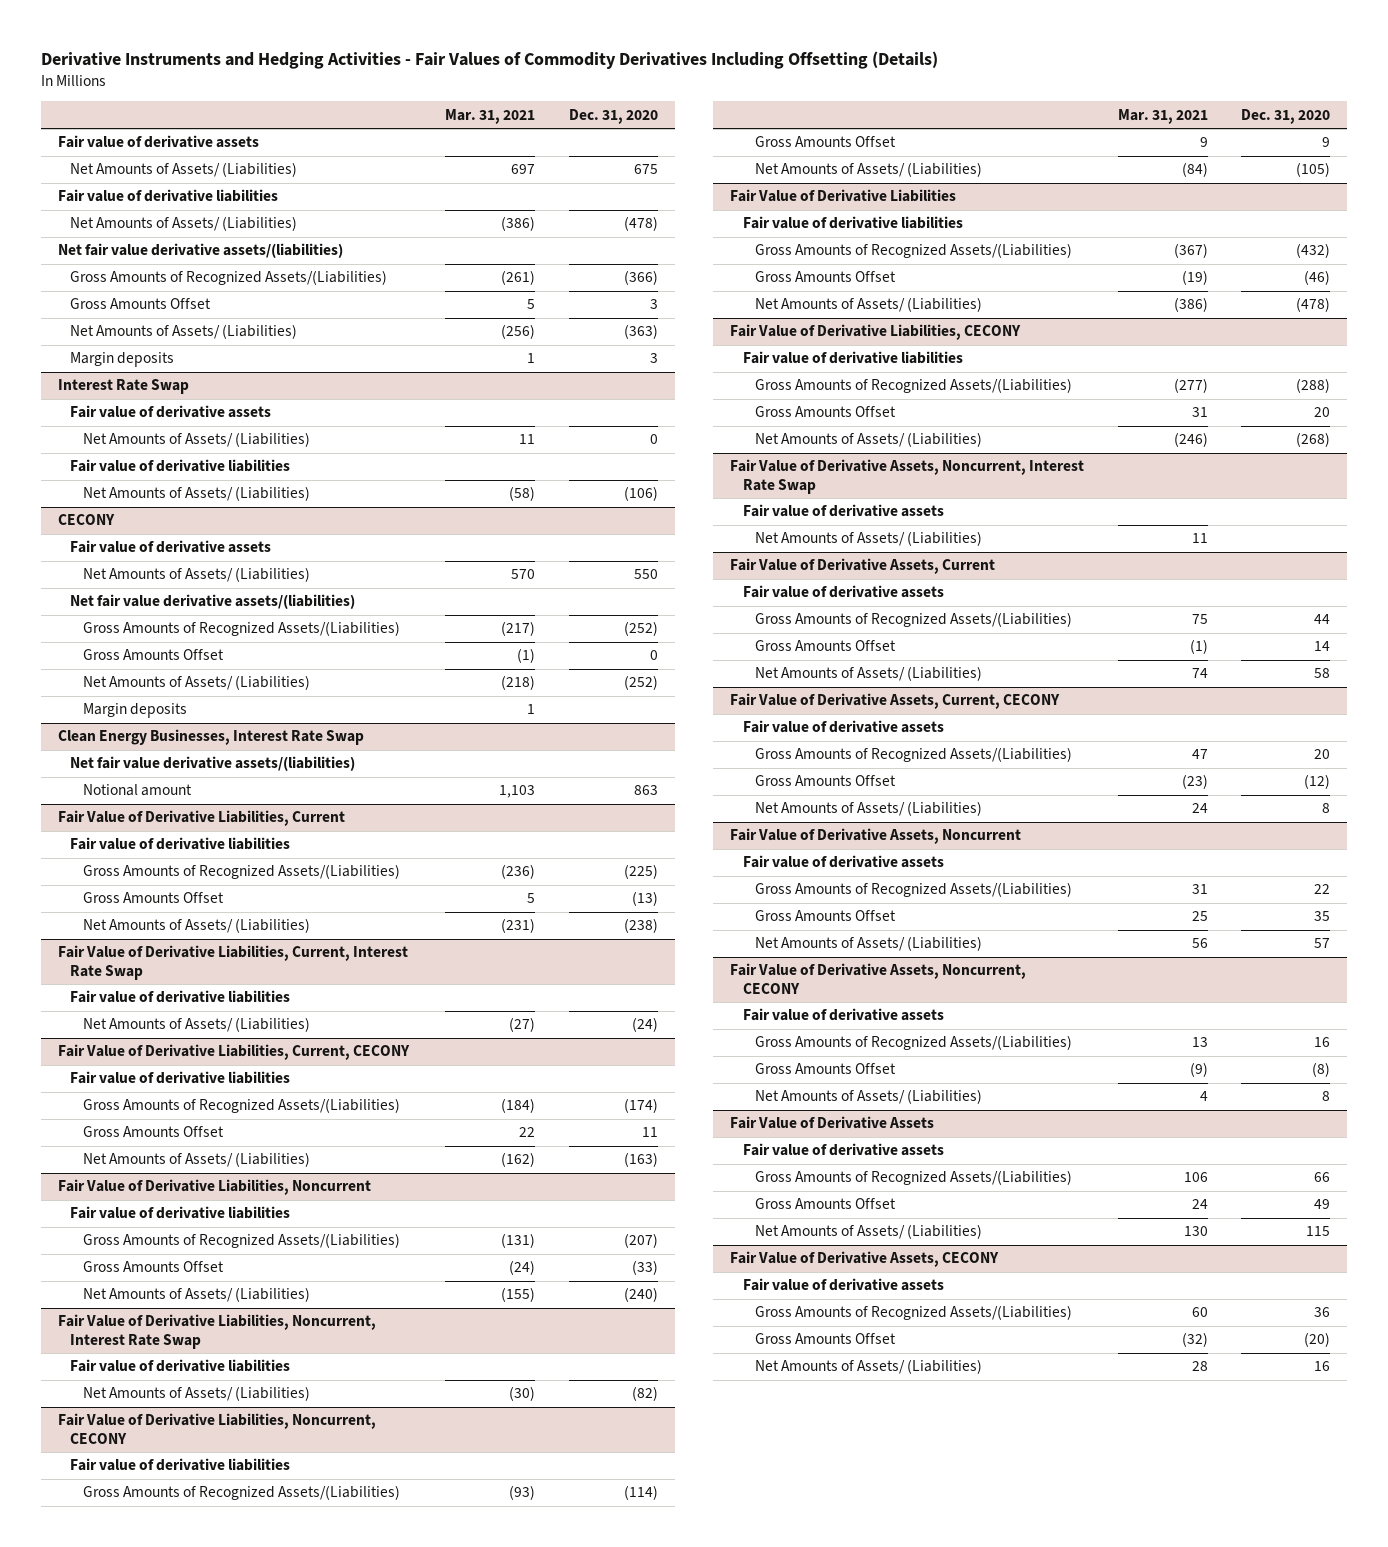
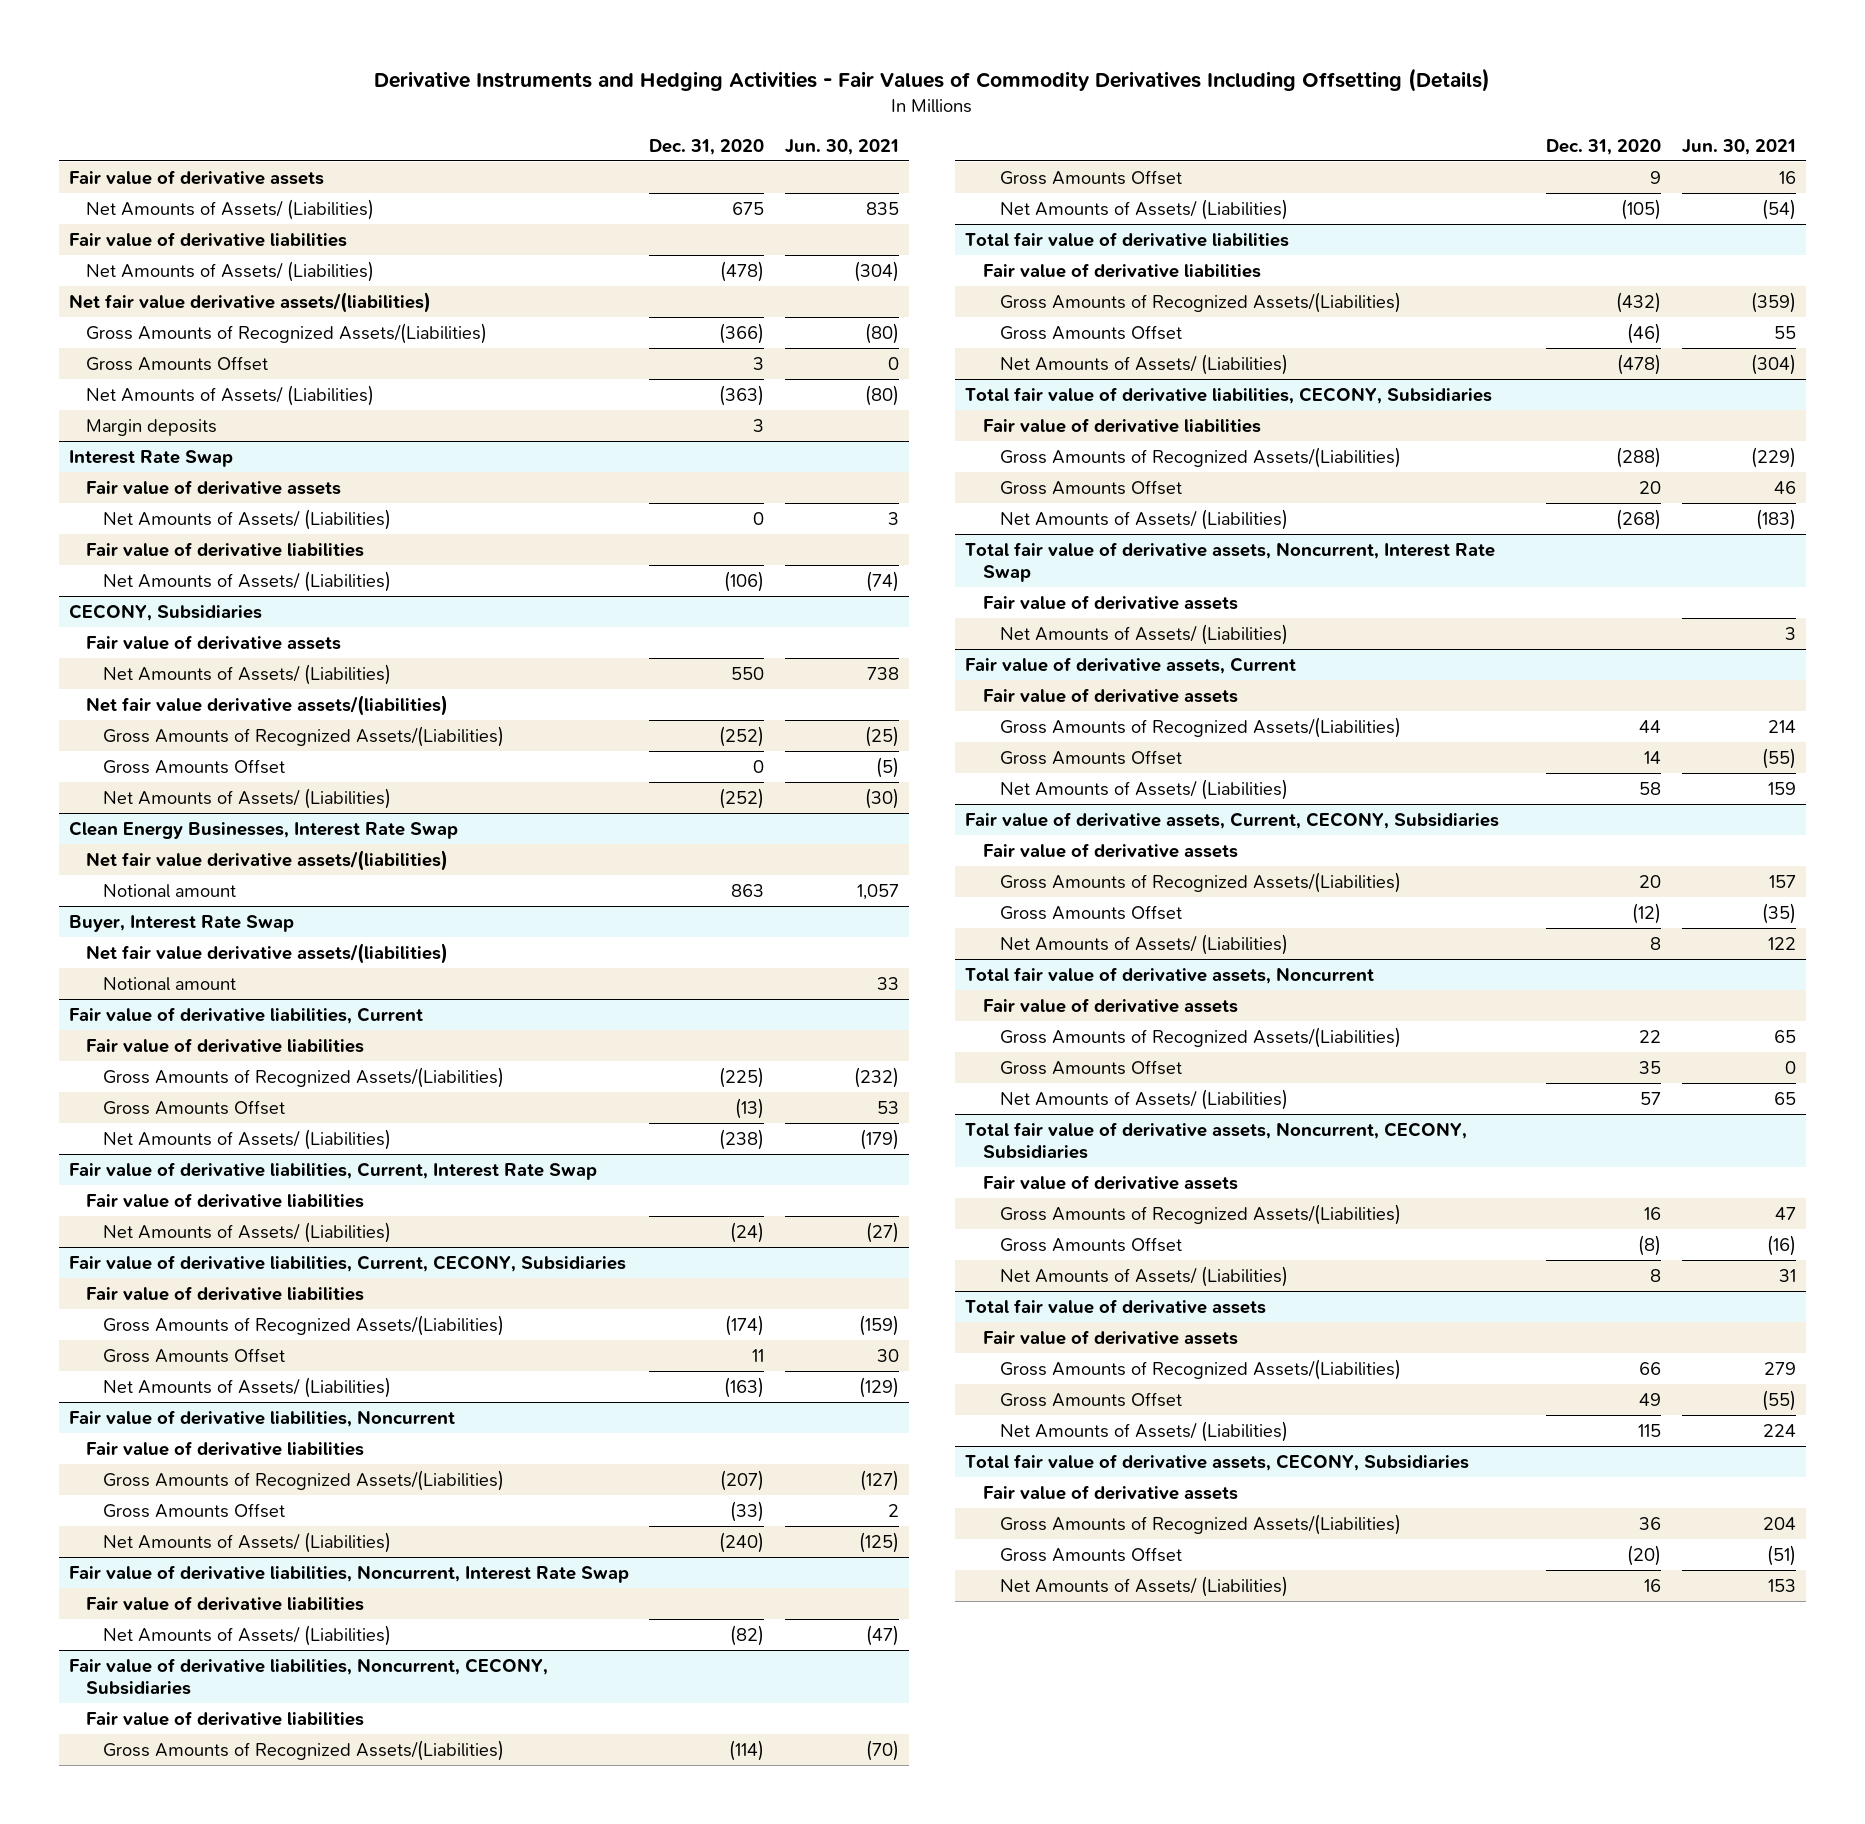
- | Mar. 31, 2021 | Dec. 31, 2020
+ | Dec. 31, 2020 | Jun. 30, 2021
- CECONY
+ CECONY, Subsidiaries
- Margin deposits | 1 |
- Fair Value of Derivative Liabilities, Current
+ Buyer, Interest Rate Swap
+ Net fair value derivative assets/(liabilities)
+ Notional amount | | 33
+ Fair value of derivative liabilities, Current
- Fair Value of Derivative Liabilities, Current, Interest Rate Swap
+ Fair value of derivative liabilities, Current, Interest Rate Swap
- Fair Value of Derivative Liabilities, Current, CECONY
+ Fair value of derivative liabilities, Current, CECONY, Subsidiaries
- Fair Value of Derivative Liabilities, Noncurrent
+ Fair value of derivative liabilities, Noncurrent
- Fair Value of Derivative Liabilities, Noncurrent, Interest Rate Swap
+ Fair value of derivative liabilities, Noncurrent, Interest Rate Swap
- Fair Value of Derivative Liabilities, Noncurrent, CECONY
+ Fair value of derivative liabilities, Noncurrent, CECONY, Subsidiaries
- Fair Value of Derivative Liabilities
+ Total fair value of derivative liabilities
- Fair Value of Derivative Liabilities, CECONY
+ Total fair value of derivative liabilities, CECONY, Subsidiaries
- Fair Value of Derivative Assets, Noncurrent, Interest Rate Swap
+ Total fair value of derivative assets, Noncurrent, Interest Rate Swap
- Fair Value of Derivative Assets, Current
+ Fair value of derivative assets, Current
- Fair Value of Derivative Assets, Current, CECONY
+ Fair value of derivative assets, Current, CECONY, Subsidiaries
- Fair Value of Derivative Assets, Noncurrent
+ Total fair value of derivative assets, Noncurrent
- Fair Value of Derivative Assets, Noncurrent, CECONY
+ Total fair value of derivative assets, Noncurrent, CECONY, Subsidiaries
- Fair Value of Derivative Assets
+ Total fair value of derivative assets
- Fair Value of Derivative Assets, CECONY
+ Total fair value of derivative assets, CECONY, Subsidiaries

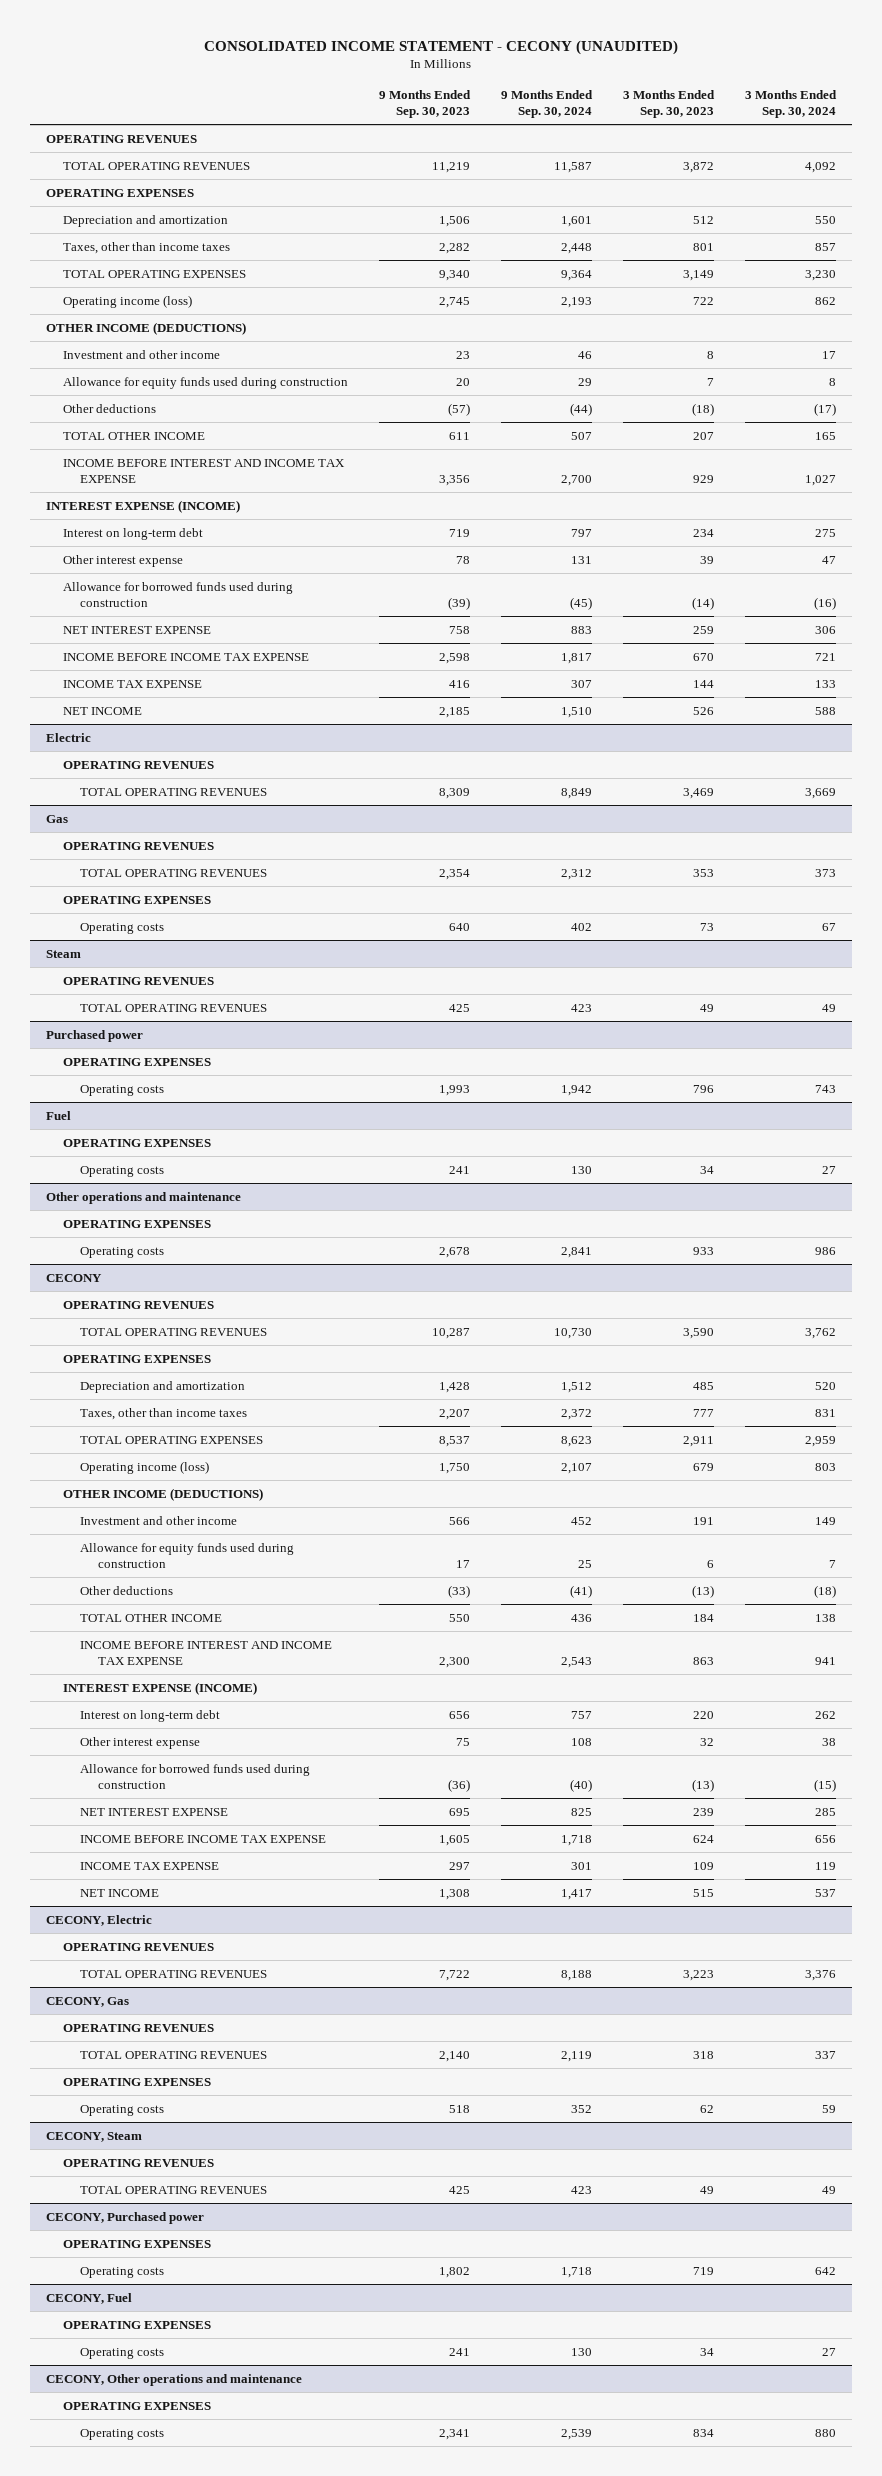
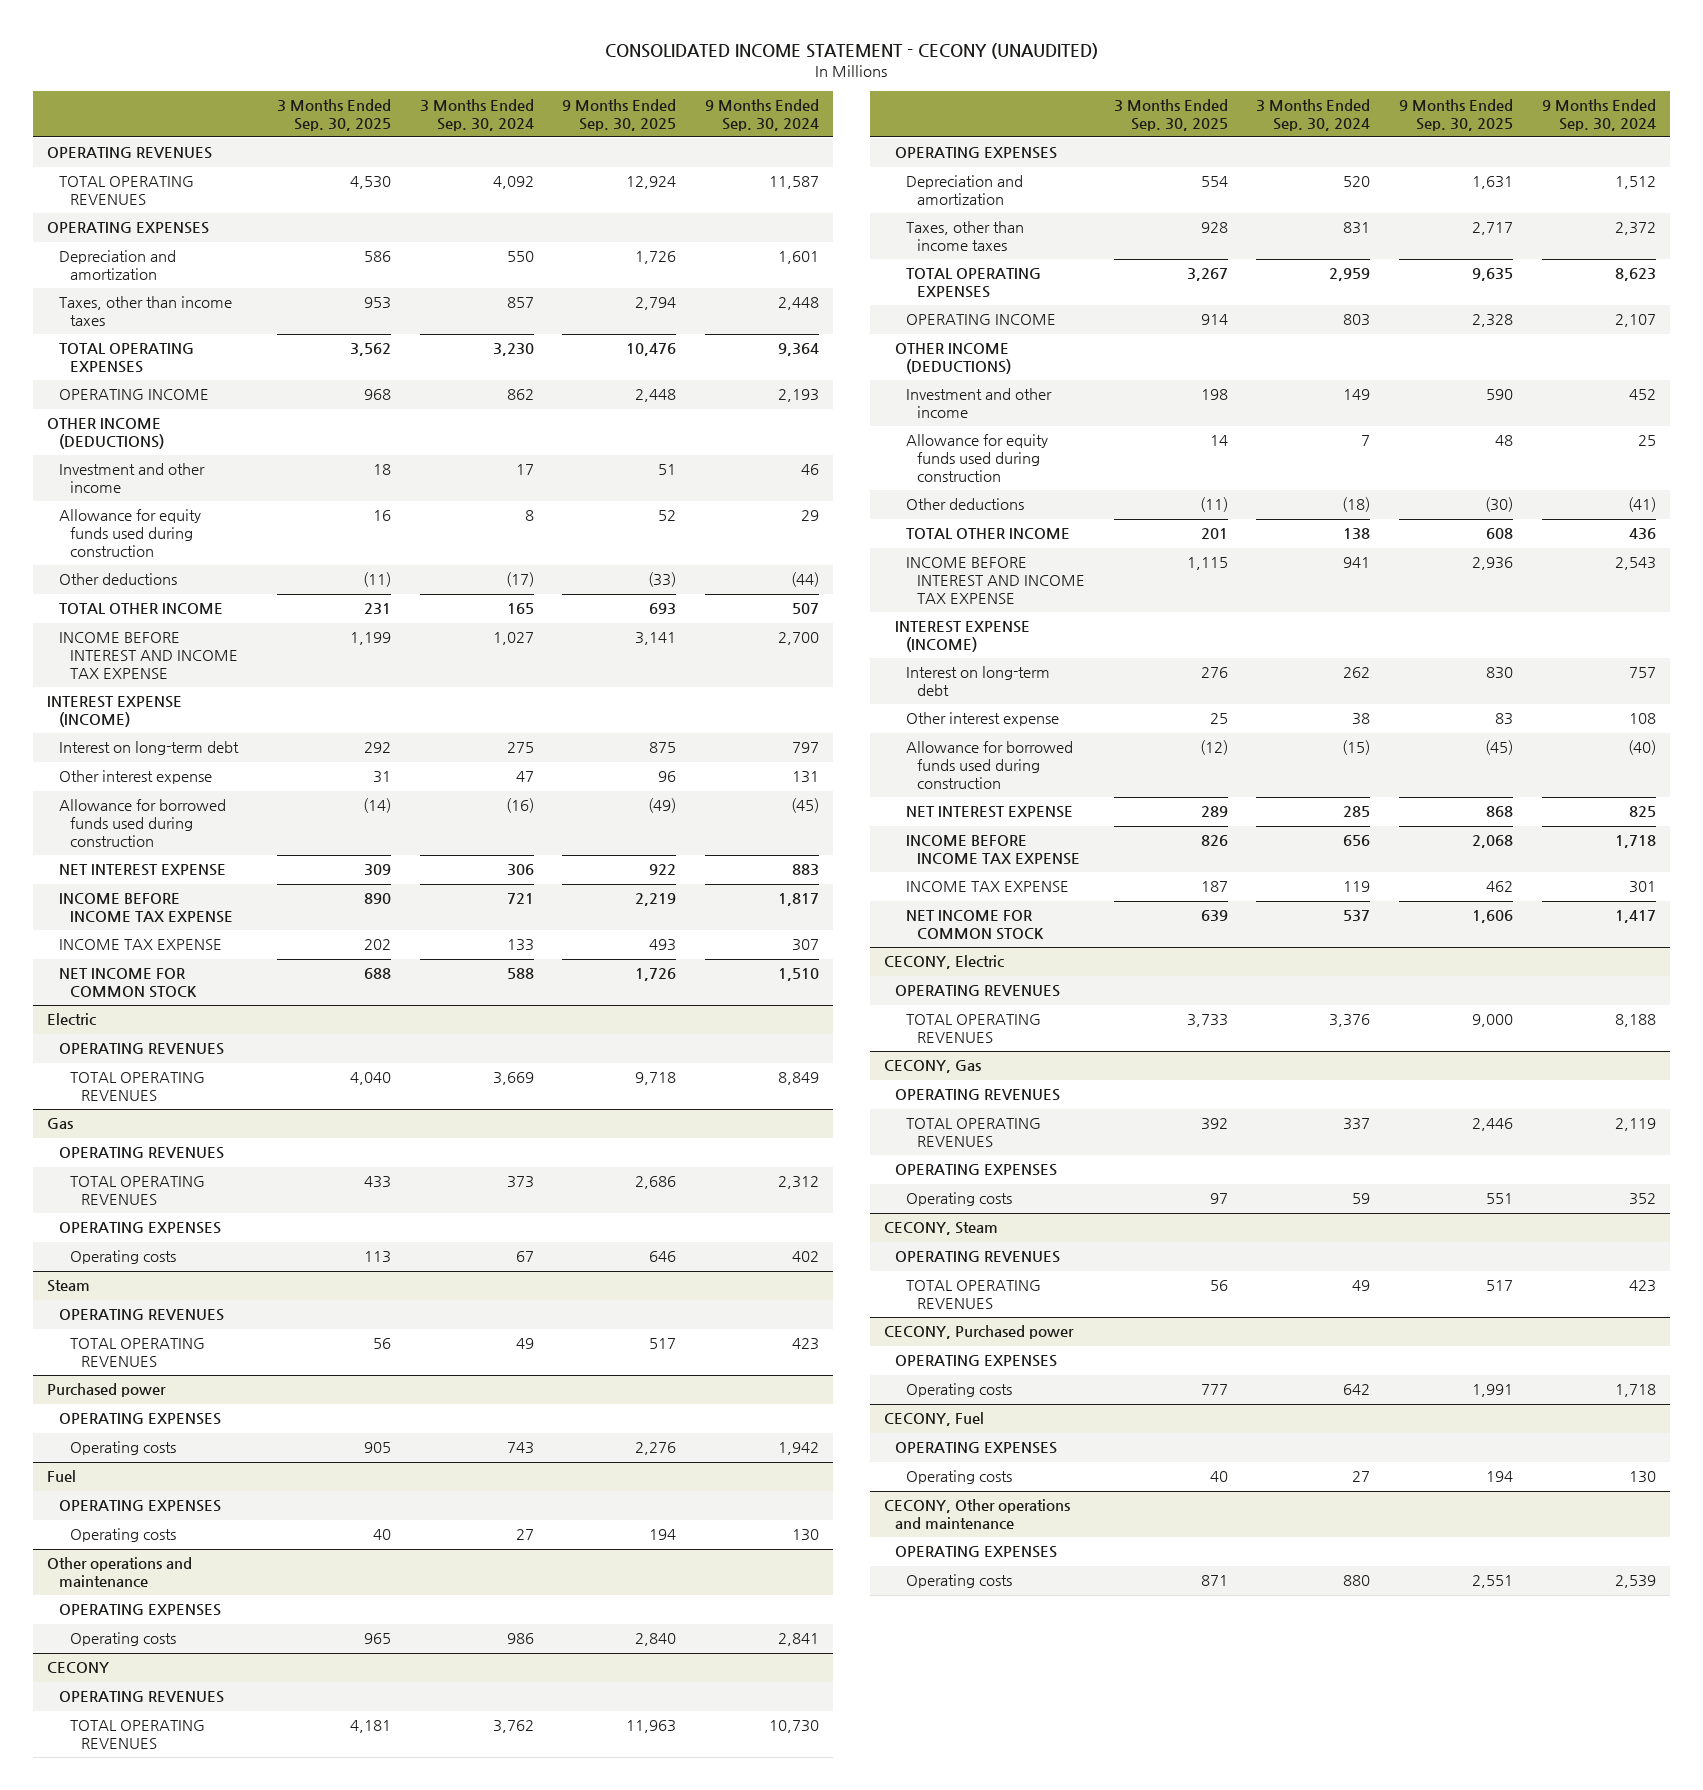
- | 9 Months Ended Sep. 30, 2023 | 9 Months Ended Sep. 30, 2024 | 3 Months Ended Sep. 30, 2023 | 3 Months Ended Sep. 30, 2024
+ | 3 Months Ended Sep. 30, 2025 | 3 Months Ended Sep. 30, 2024 | 9 Months Ended Sep. 30, 2025 | 9 Months Ended Sep. 30, 2024
- Operating income (loss) | 2,745 | 2,193 | 722 | 862
+ OPERATING INCOME | 968 | 862 | 2,448 | 2,193
- NET INCOME | 2,185 | 1,510 | 526 | 588
+ NET INCOME FOR COMMON STOCK | 688 | 588 | 1,726 | 1,510
@ CECONY
- Operating income (loss) | 1,750 | 2,107 | 679 | 803
+ OPERATING INCOME | 914 | 803 | 2,328 | 2,107
- NET INCOME | 1,308 | 1,417 | 515 | 537
+ NET INCOME FOR COMMON STOCK | 639 | 537 | 1,606 | 1,417

